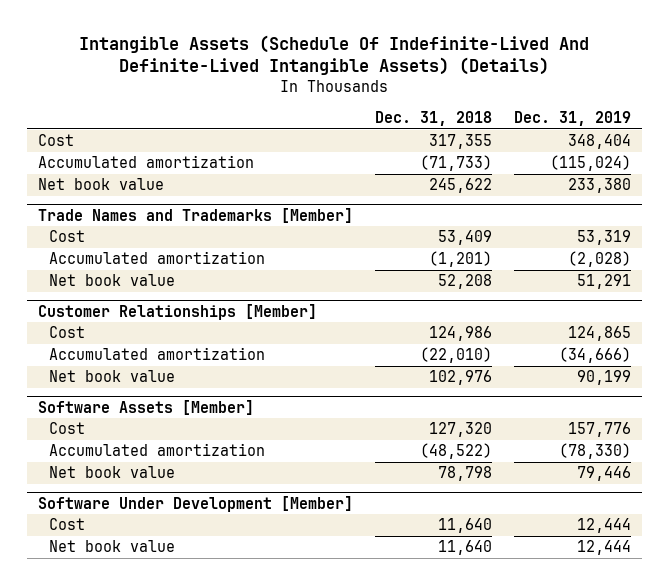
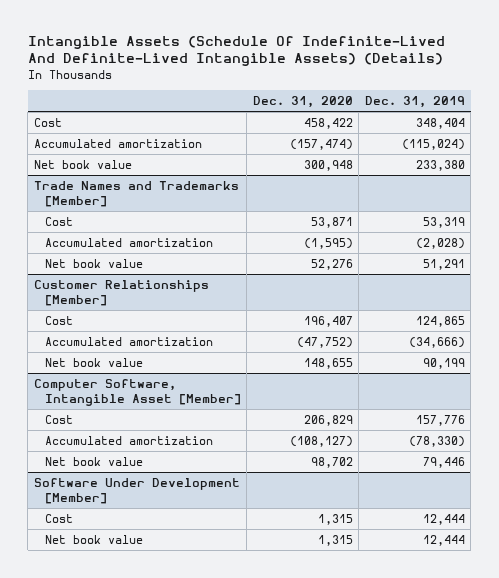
- | Dec. 31, 2018 | Dec. 31, 2019
+ | Dec. 31, 2020 | Dec. 31, 2019
- Software Assets [Member]
+ Computer Software, Intangible Asset [Member]

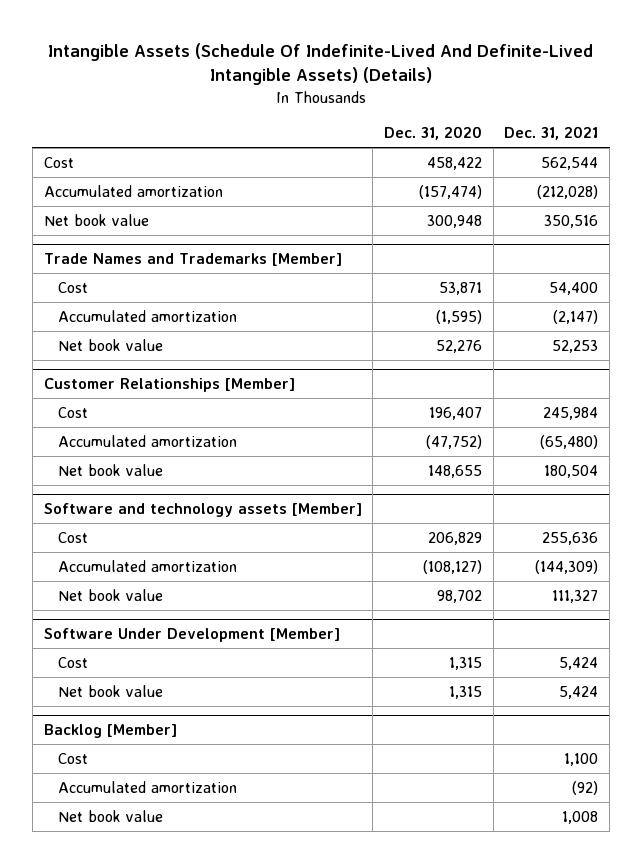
- | Dec. 31, 2020 | Dec. 31, 2019
+ | Dec. 31, 2020 | Dec. 31, 2021
- Computer Software, Intangible Asset [Member]
+ Software and technology assets [Member]
+ Backlog [Member]
+ Cost | | 1,100
+ Accumulated amortization | | (92)
+ Net book value | | 1,008

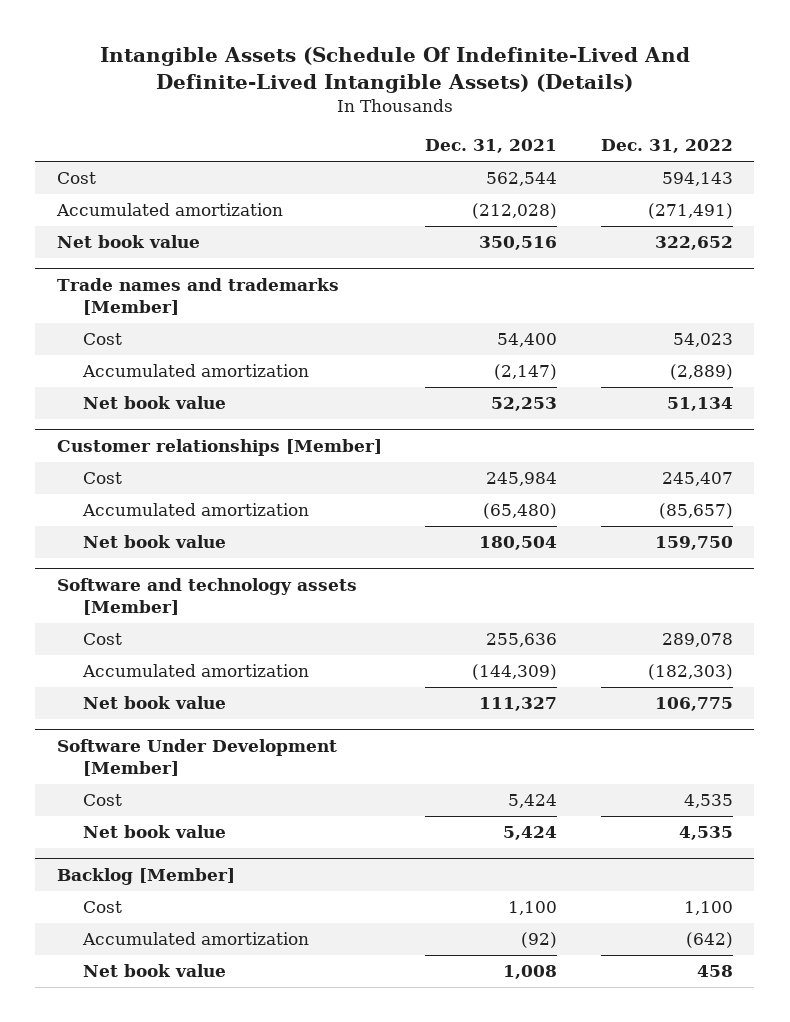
- | Dec. 31, 2020 | Dec. 31, 2021
+ | Dec. 31, 2021 | Dec. 31, 2022
- Trade Names and Trademarks [Member]
+ Trade names and trademarks [Member]
- Customer Relationships [Member]
+ Customer relationships [Member]

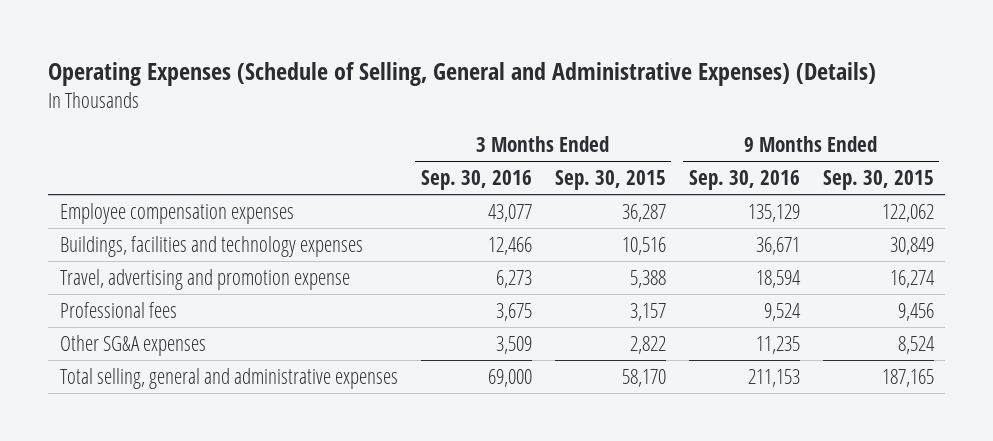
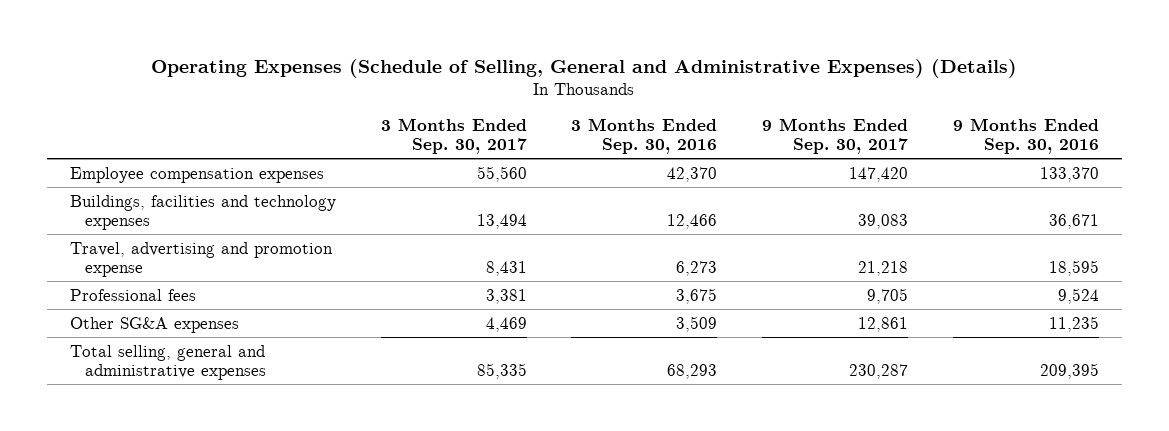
- | 3 Months Ended Sep. 30, 2016 | 3 Months Ended Sep. 30, 2015 | 9 Months Ended Sep. 30, 2016 | 9 Months Ended Sep. 30, 2015
+ | 3 Months Ended Sep. 30, 2017 | 3 Months Ended Sep. 30, 2016 | 9 Months Ended Sep. 30, 2017 | 9 Months Ended Sep. 30, 2016
- Employee compensation expenses | 43,077 | 36,287 | 135,129 | 122,062
+ Employee compensation expenses | 55,560 | 42,370 | 147,420 | 133,370
- Travel, advertising and promotion expense | 6,273 | 5,388 | 18,594 | 16,274
+ Travel, advertising and promotion expense | 8,431 | 6,273 | 21,218 | 18,595
- Total selling, general and administrative expenses | 69,000 | 58,170 | 211,153 | 187,165
+ Total selling, general and administrative expenses | 85,335 | 68,293 | 230,287 | 209,395

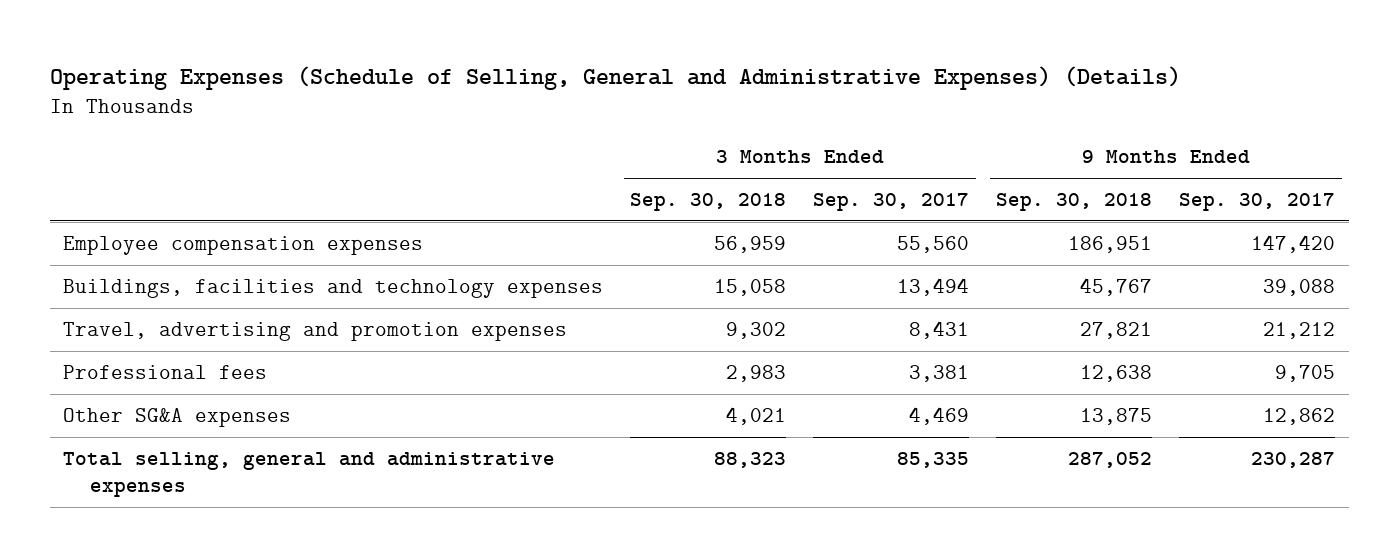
- | 3 Months Ended Sep. 30, 2017 | 3 Months Ended Sep. 30, 2016 | 9 Months Ended Sep. 30, 2017 | 9 Months Ended Sep. 30, 2016
+ | 3 Months Ended Sep. 30, 2018 | 3 Months Ended Sep. 30, 2017 | 9 Months Ended Sep. 30, 2018 | 9 Months Ended Sep. 30, 2017
- Buildings, facilities and technology expenses | 13,494 | 12,466 | 39,083 | 36,671
- Travel, advertising and promotion expense | 8,431 | 6,273 | 21,218 | 18,595
+ Buildings, facilities and technology expenses | 15,058 | 13,494 | 45,767 | 39,088
+ Travel, advertising and promotion expenses | 9,302 | 8,431 | 27,821 | 21,212
- Other SG&A expenses | 4,469 | 3,509 | 12,861 | 11,235
+ Other SG&A expenses | 4,021 | 4,469 | 13,875 | 12,862

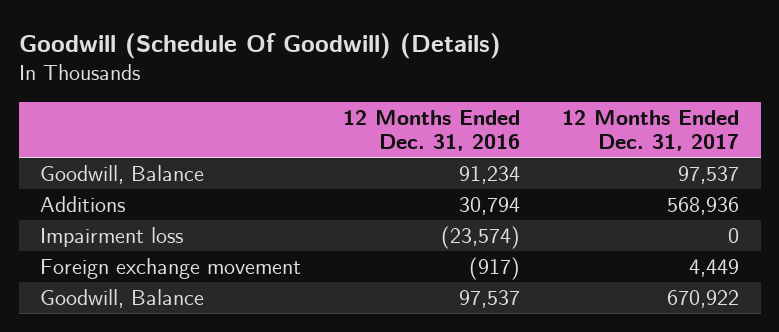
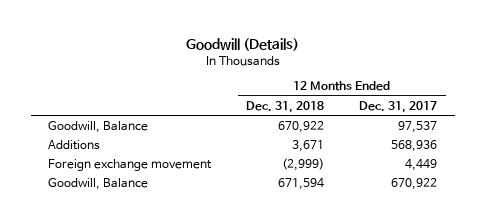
- Goodwill (Schedule Of Goodwill) (Details)
+ Goodwill (Details)
- | 12 Months Ended Dec. 31, 2016 | 12 Months Ended Dec. 31, 2017
+ | 12 Months Ended Dec. 31, 2018 | 12 Months Ended Dec. 31, 2017
- Impairment loss | (23,574) | 0

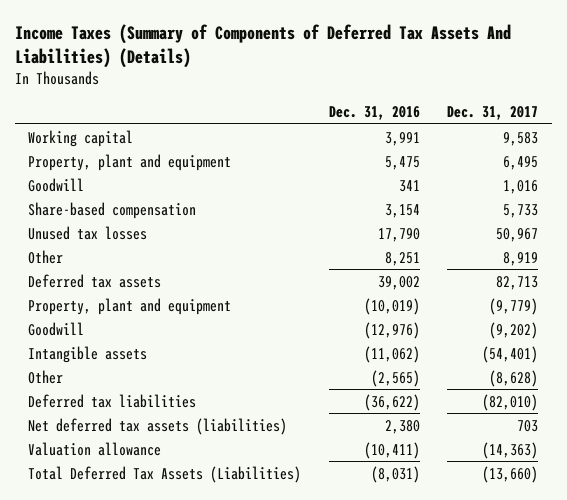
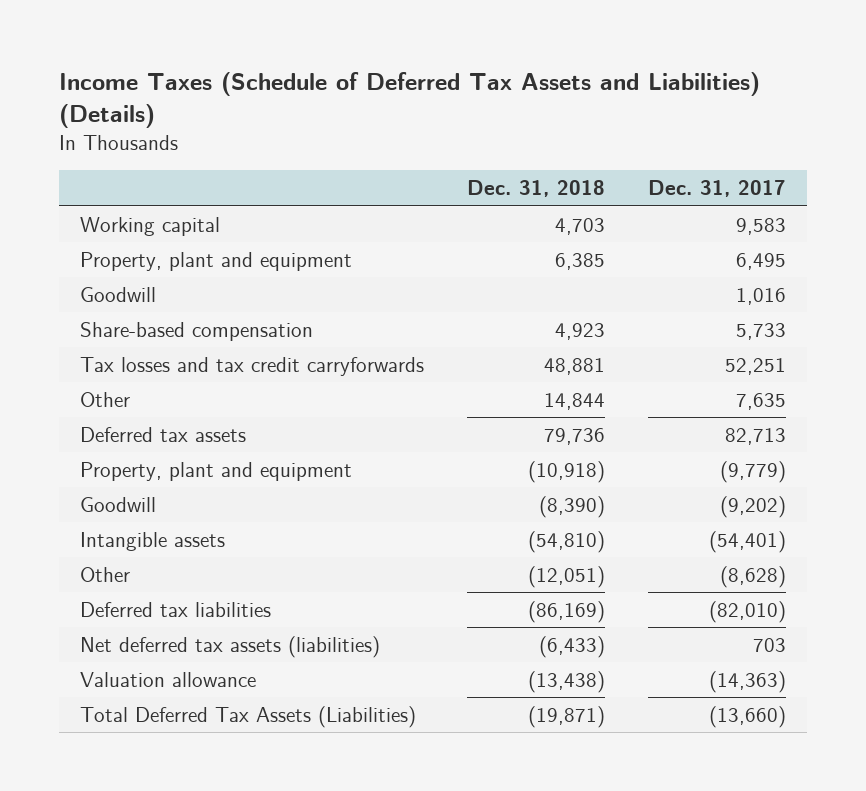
- Income Taxes (Summary of Components of Deferred Tax Assets And Liabilities) (Details)
+ Income Taxes (Schedule of Deferred Tax Assets and Liabilities) (Details)
- | Dec. 31, 2016 | Dec. 31, 2017
+ | Dec. 31, 2018 | Dec. 31, 2017
- Unused tax losses | 17,790 | 50,967
- Other | 8,251 | 8,919
+ Tax losses and tax credit carryforwards | 48,881 | 52,251
+ Other | 14,844 | 7,635

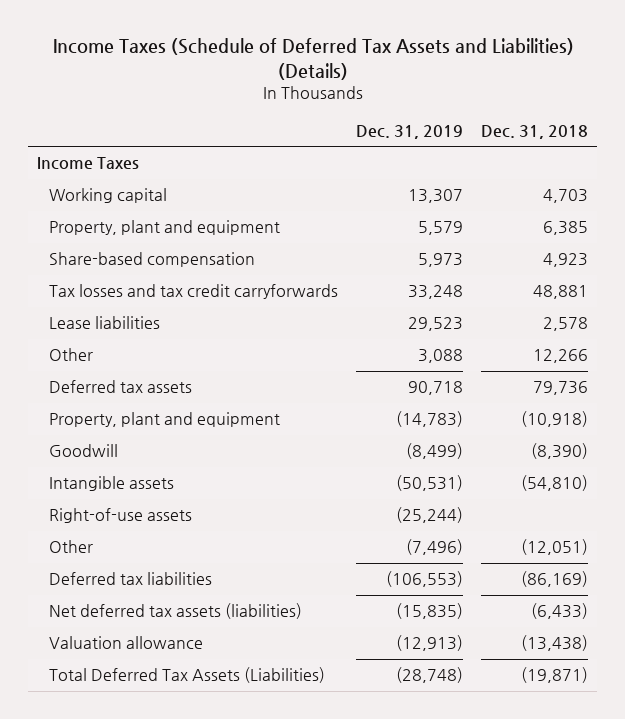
- | Dec. 31, 2018 | Dec. 31, 2017
+ | Dec. 31, 2019 | Dec. 31, 2018
+ Income Taxes
- Goodwill | | 1,016
- Other | 14,844 | 7,635
+ Lease liabilities | 29,523 | 2,578
+ Other | 3,088 | 12,266
+ Right-of-use assets | (25,244) |

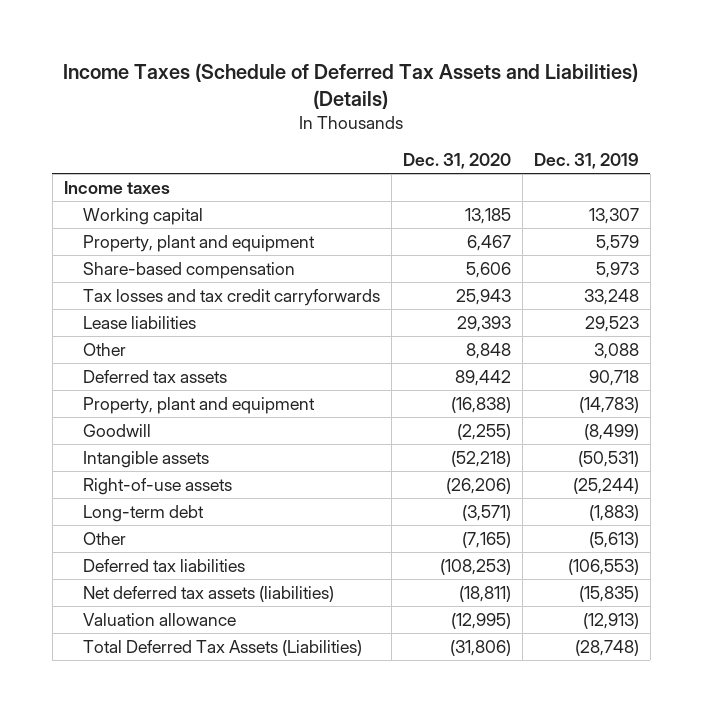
- | Dec. 31, 2019 | Dec. 31, 2018
+ | Dec. 31, 2020 | Dec. 31, 2019
- Income Taxes
+ Income taxes
- Other | (7,496) | (12,051)
+ Long-term debt | (3,571) | (1,883)
+ Other | (7,165) | (5,613)

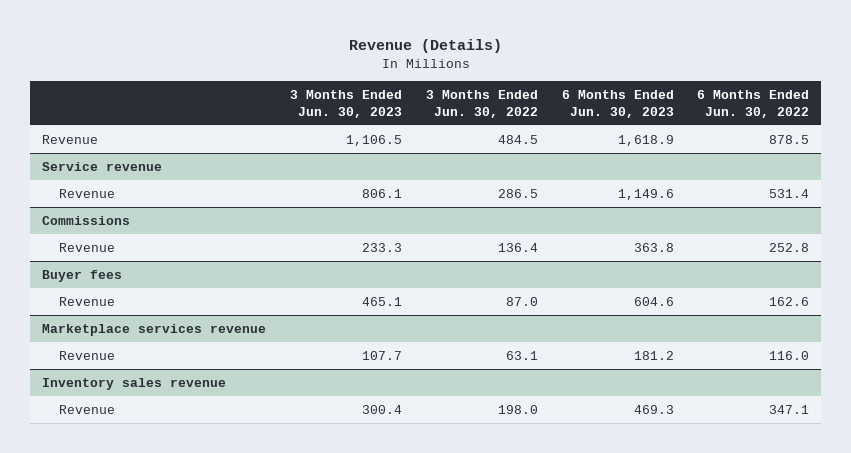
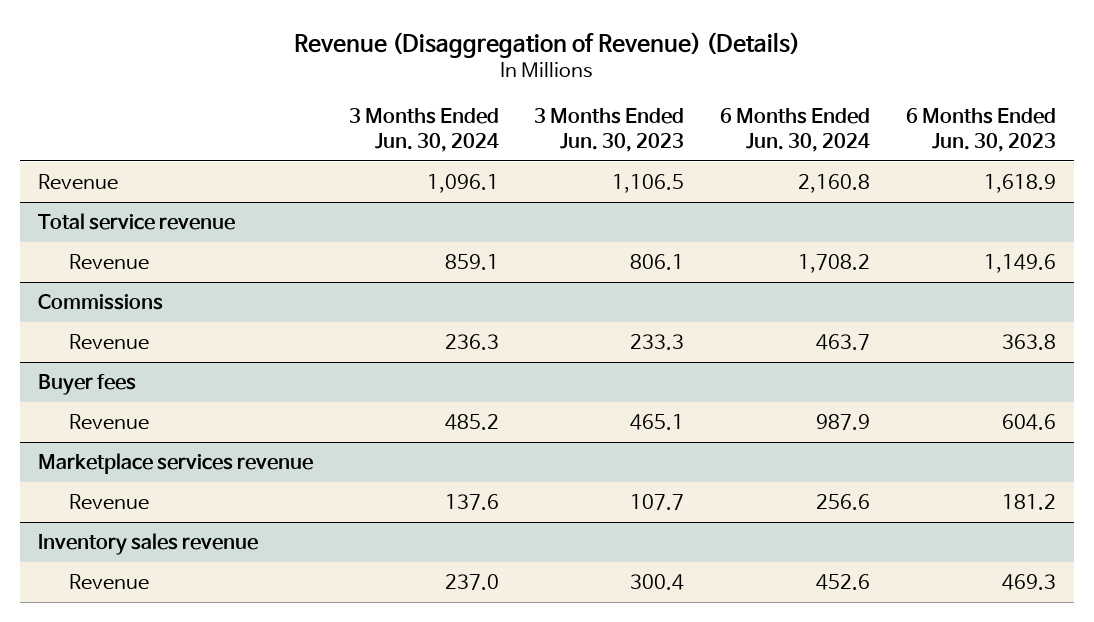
- Revenue (Details)
+ Revenue (Disaggregation of Revenue) (Details)
- | 3 Months Ended Jun. 30, 2023 | 3 Months Ended Jun. 30, 2022 | 6 Months Ended Jun. 30, 2023 | 6 Months Ended Jun. 30, 2022
+ | 3 Months Ended Jun. 30, 2024 | 3 Months Ended Jun. 30, 2023 | 6 Months Ended Jun. 30, 2024 | 6 Months Ended Jun. 30, 2023
- Service revenue
+ Total service revenue

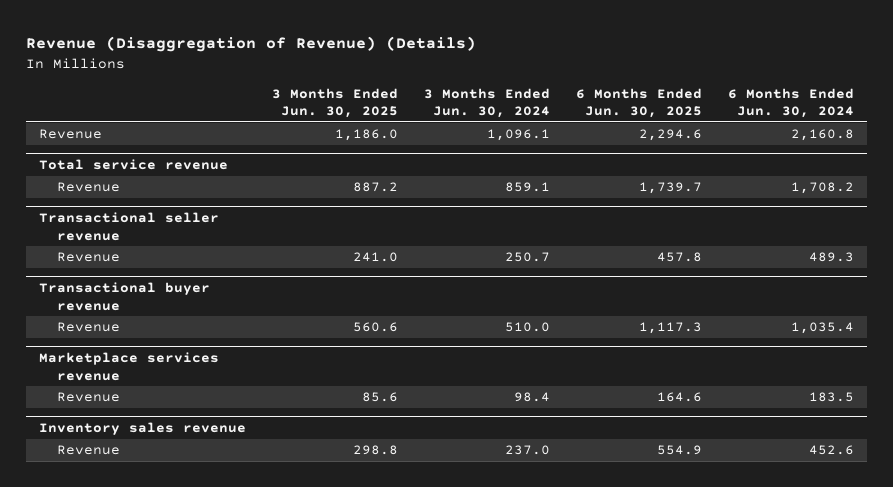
- | 3 Months Ended Jun. 30, 2024 | 3 Months Ended Jun. 30, 2023 | 6 Months Ended Jun. 30, 2024 | 6 Months Ended Jun. 30, 2023
+ | 3 Months Ended Jun. 30, 2025 | 3 Months Ended Jun. 30, 2024 | 6 Months Ended Jun. 30, 2025 | 6 Months Ended Jun. 30, 2024
- Commissions
- Revenue | 236.3 | 233.3 | 463.7 | 363.8
- Buyer fees
- Revenue | 485.2 | 465.1 | 987.9 | 604.6
+ Transactional seller revenue
+ Revenue | 241.0 | 250.7 | 457.8 | 489.3
+ Transactional buyer revenue
+ Revenue | 560.6 | 510.0 | 1,117.3 | 1,035.4
@ Marketplace services revenue
- Revenue | 137.6 | 107.7 | 256.6 | 181.2
+ Revenue | 85.6 | 98.4 | 164.6 | 183.5

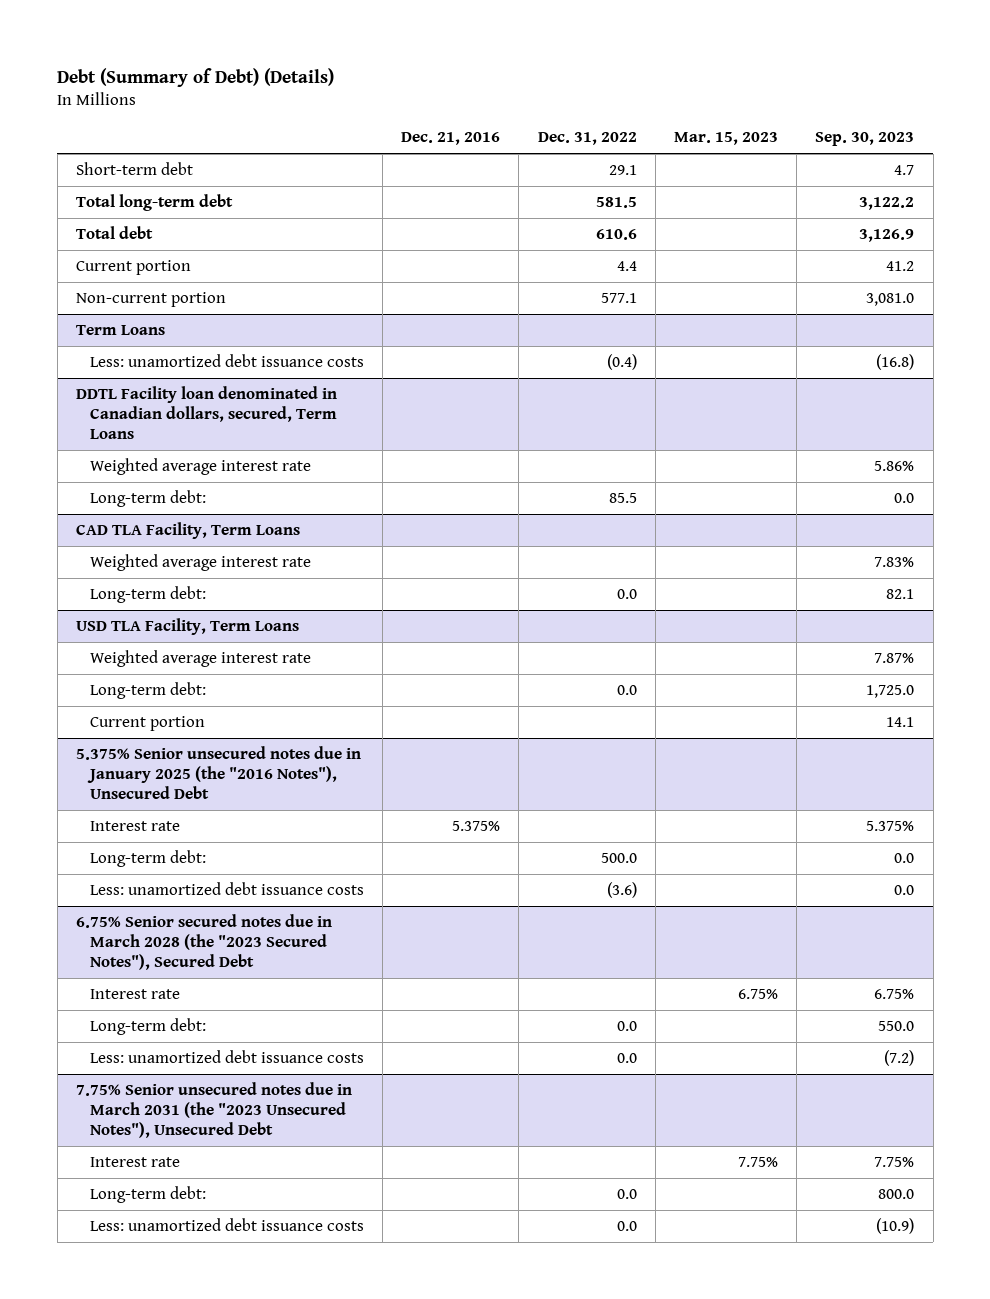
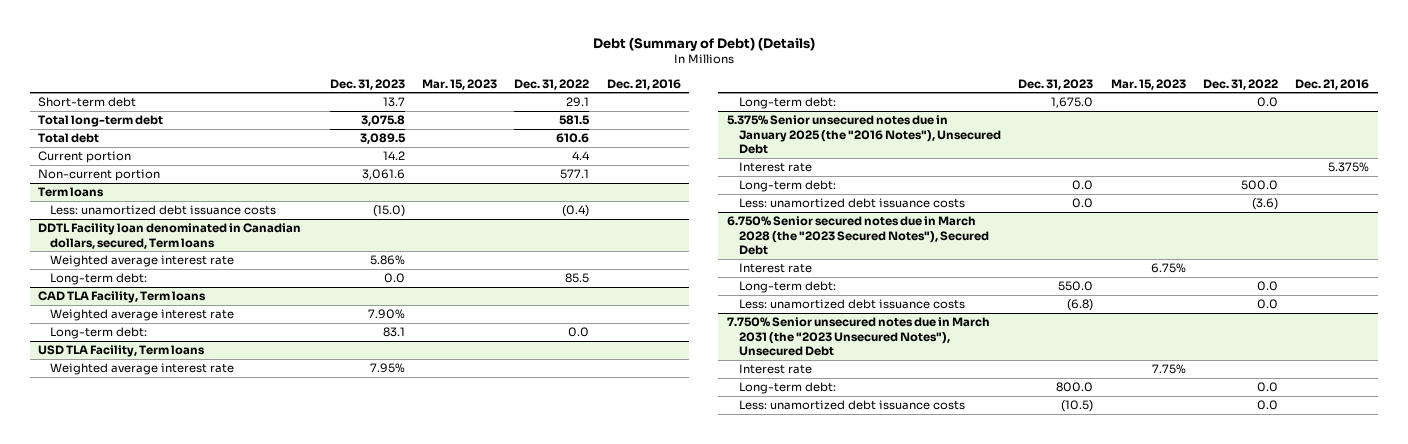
- | Dec. 21, 2016 | Dec. 31, 2022 | Mar. 15, 2023 | Sep. 30, 2023
+ | Dec. 31, 2023 | Mar. 15, 2023 | Dec. 31, 2022 | Dec. 21, 2016
- Term Loans
+ Term loans
- DDTL Facility loan denominated in Canadian dollars, secured, Term Loans
+ DDTL Facility loan denominated in Canadian dollars, secured, Term loans
- CAD TLA Facility, Term Loans
+ CAD TLA Facility, Term loans
- USD TLA Facility, Term Loans
+ USD TLA Facility, Term loans
- Current portion | | | | 14.1
- 6.75% Senior secured notes due in March 2028 (the "2023 Secured Notes"), Secured Debt
+ 6.750% Senior secured notes due in March 2028 (the "2023 Secured Notes"), Secured Debt
- 7.75% Senior unsecured notes due in March 2031 (the "2023 Unsecured Notes"), Unsecured Debt
+ 7.750% Senior unsecured notes due in March 2031 (the "2023 Unsecured Notes"), Unsecured Debt

